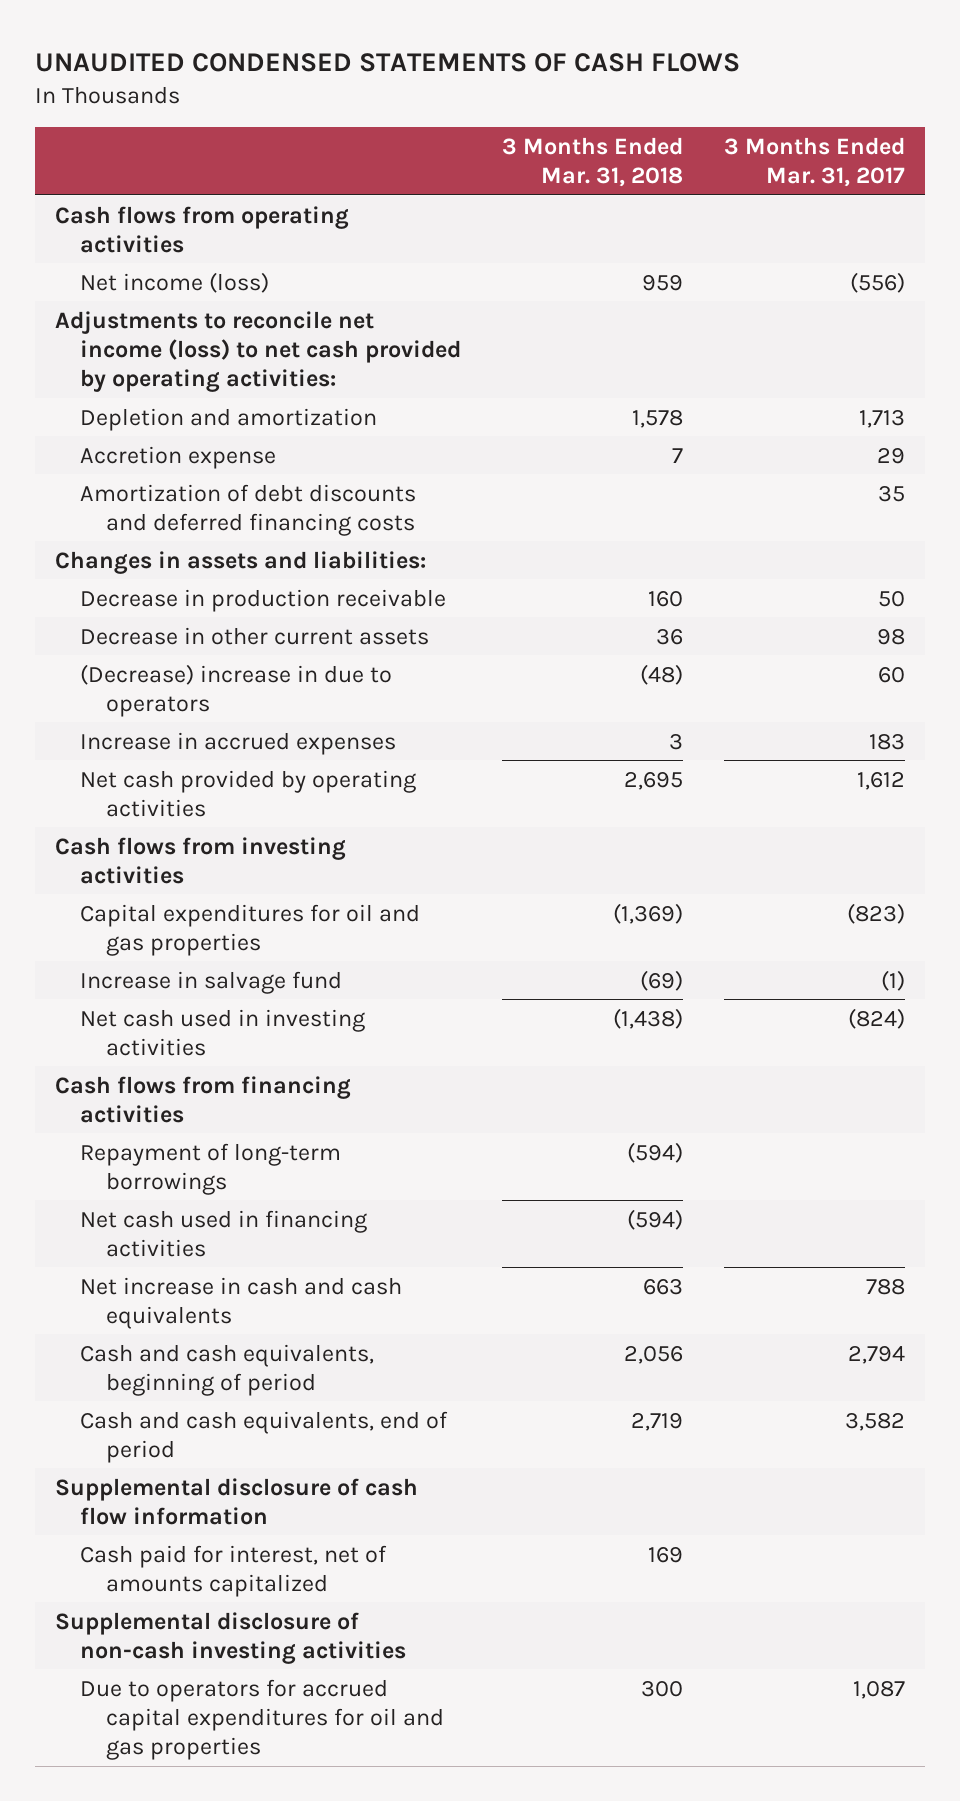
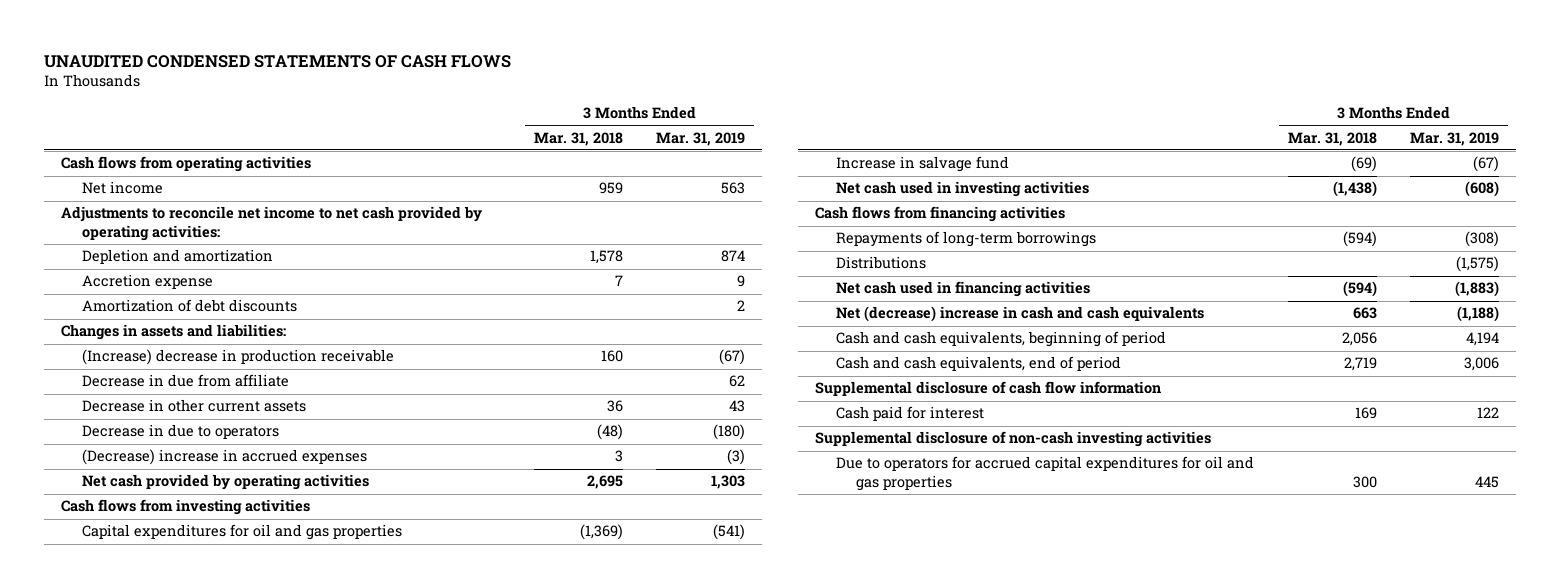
- | 3 Months Ended Mar. 31, 2018 | 3 Months Ended Mar. 31, 2017
+ | 3 Months Ended Mar. 31, 2018 | 3 Months Ended Mar. 31, 2019
- Net income (loss) | 959 | (556)
- Adjustments to reconcile net income (loss) to net cash provided by operating activities:
+ Net income | 959 | 563
+ Adjustments to reconcile net income to net cash provided by operating activities:
- Amortization of debt discounts and deferred financing costs | | 35
+ Amortization of debt discounts | | 2
- Decrease in production receivable | 160 | 50
+ (Increase) decrease in production receivable | 160 | (67)
+ Decrease in due from affiliate | | 62
- (Decrease) increase in due to operators | (48) | 60
- Increase in accrued expenses | 3 | 183
+ Decrease in due to operators | (48) | (180)
+ (Decrease) increase in accrued expenses | 3 | (3)
- Repayment of long-term borrowings | (594) |
+ Repayments of long-term borrowings | (594) | (308)
+ Distributions | | (1,575)
- Net increase in cash and cash equivalents | 663 | 788
+ Net (decrease) increase in cash and cash equivalents | 663 | (1,188)
- Cash paid for interest, net of amounts capitalized | 169 |
+ Cash paid for interest | 169 | 122

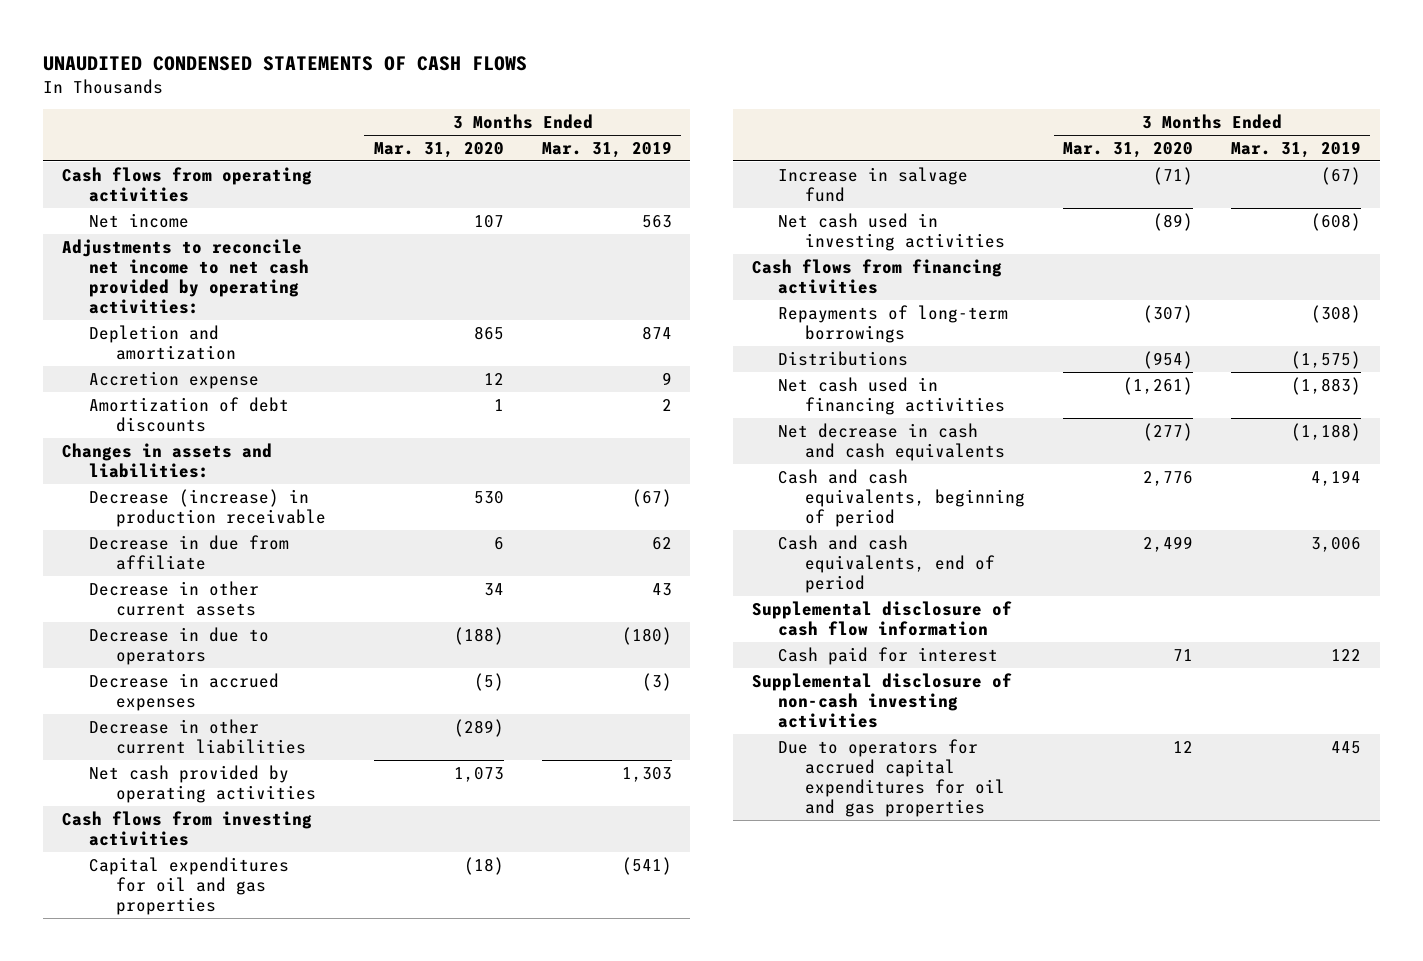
- | 3 Months Ended Mar. 31, 2018 | 3 Months Ended Mar. 31, 2019
+ | 3 Months Ended Mar. 31, 2020 | 3 Months Ended Mar. 31, 2019
- (Increase) decrease in production receivable | 160 | (67)
+ Decrease (increase) in production receivable | 530 | (67)
- (Decrease) increase in accrued expenses | 3 | (3)
+ Decrease in accrued expenses | (5) | (3)
+ Decrease in other current liabilities | (289) |
- Net (decrease) increase in cash and cash equivalents | 663 | (1,188)
+ Net decrease in cash and cash equivalents | (277) | (1,188)

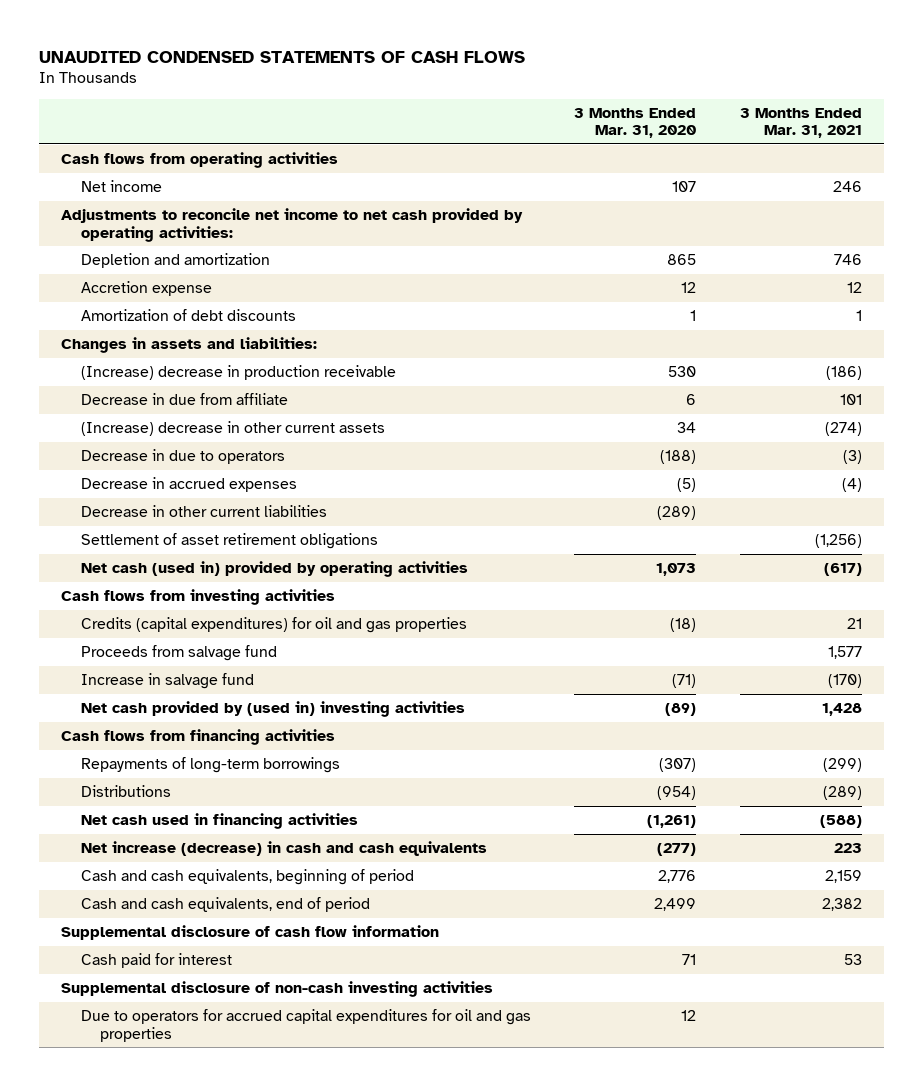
- | 3 Months Ended Mar. 31, 2020 | 3 Months Ended Mar. 31, 2019
+ | 3 Months Ended Mar. 31, 2020 | 3 Months Ended Mar. 31, 2021
- Decrease (increase) in production receivable | 530 | (67)
+ (Increase) decrease in production receivable | 530 | (186)
- Decrease in other current assets | 34 | 43
+ (Increase) decrease in other current assets | 34 | (274)
- Net cash provided by operating activities | 1,073 | 1,303
+ Settlement of asset retirement obligations | | (1,256)
+ Net cash (used in) provided by operating activities | 1,073 | (617)
- Capital expenditures for oil and gas properties | (18) | (541)
+ Credits (capital expenditures) for oil and gas properties | (18) | 21
+ Proceeds from salvage fund | | 1,577
- Net cash used in investing activities | (89) | (608)
+ Net cash provided by (used in) investing activities | (89) | 1,428
- Net decrease in cash and cash equivalents | (277) | (1,188)
+ Net increase (decrease) in cash and cash equivalents | (277) | 223

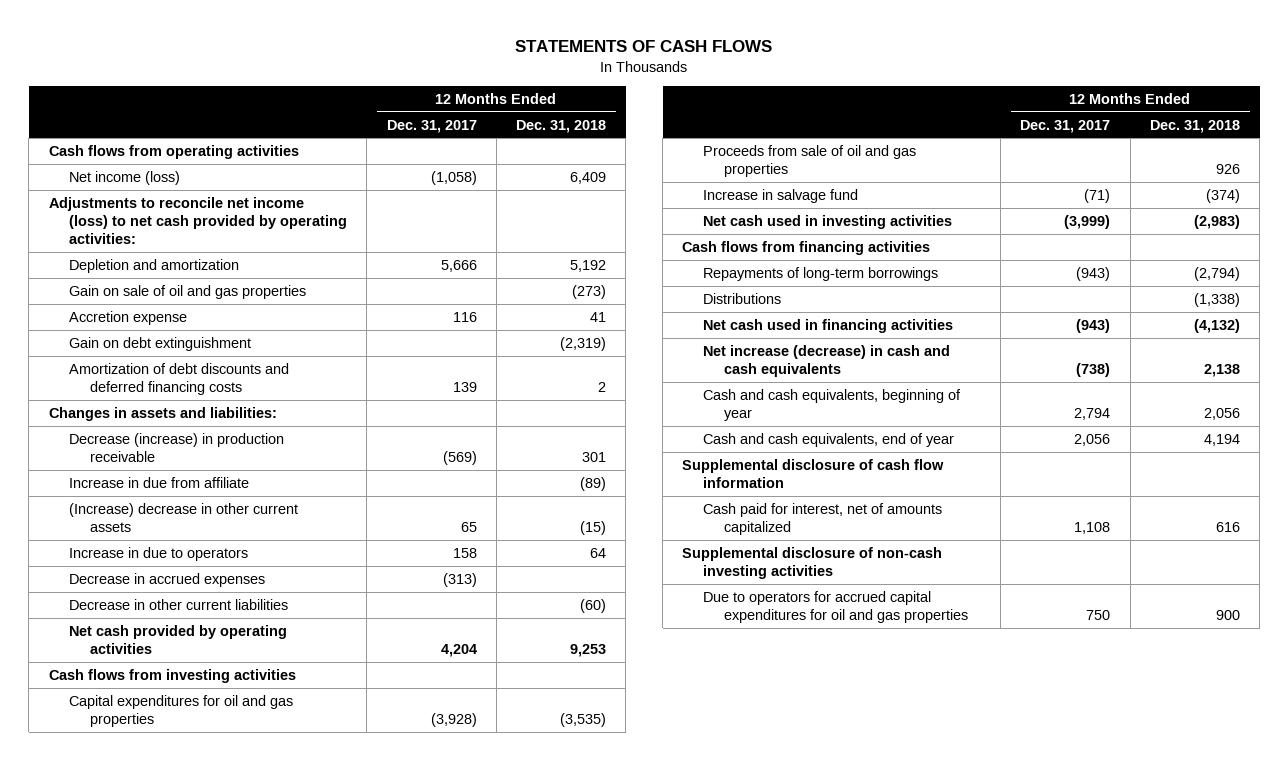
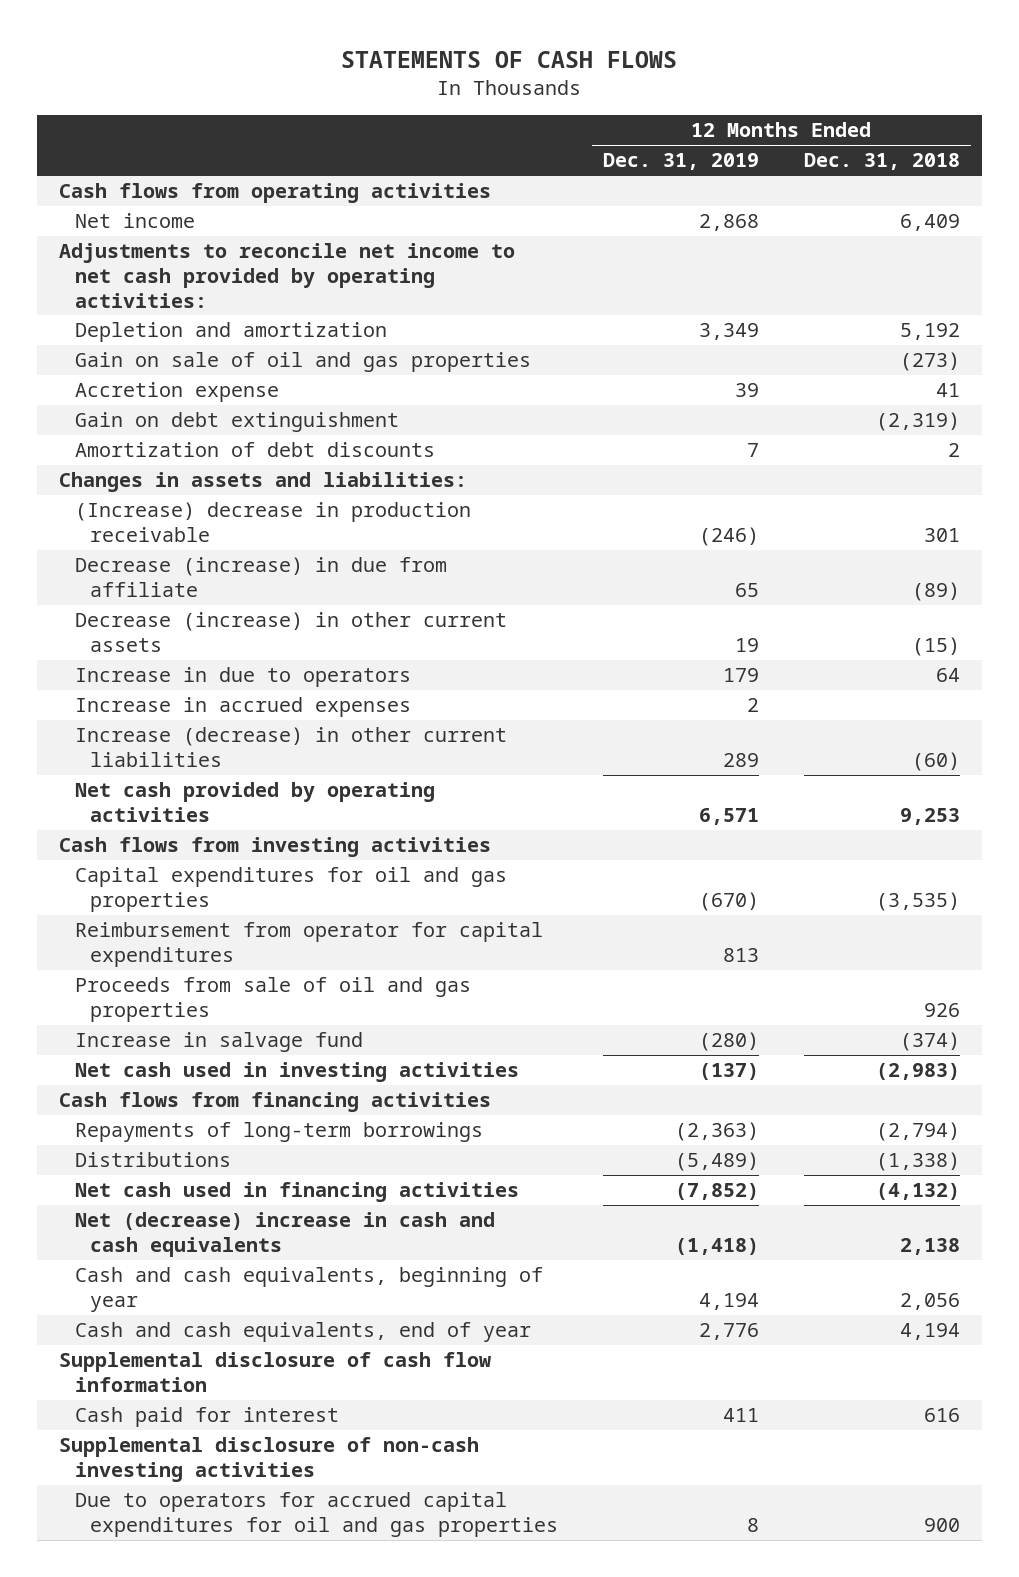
- | 12 Months Ended Dec. 31, 2017 | 12 Months Ended Dec. 31, 2018
+ | 12 Months Ended Dec. 31, 2019 | 12 Months Ended Dec. 31, 2018
- Net income (loss) | (1,058) | 6,409
- Adjustments to reconcile net income (loss) to net cash provided by operating activities:
+ Net income | 2,868 | 6,409
+ Adjustments to reconcile net income to net cash provided by operating activities:
- Amortization of debt discounts and deferred financing costs | 139 | 2
+ Amortization of debt discounts | 7 | 2
- Decrease (increase) in production receivable | (569) | 301
- Increase in due from affiliate | | (89)
- (Increase) decrease in other current assets | 65 | (15)
+ (Increase) decrease in production receivable | (246) | 301
+ Decrease (increase) in due from affiliate | 65 | (89)
+ Decrease (increase) in other current assets | 19 | (15)
- Decrease in accrued expenses | (313) |
- Decrease in other current liabilities | | (60)
+ Increase in accrued expenses | 2 |
+ Increase (decrease) in other current liabilities | 289 | (60)
+ Reimbursement from operator for capital expenditures | 813 |
- Net increase (decrease) in cash and cash equivalents | (738) | 2,138
+ Net (decrease) increase in cash and cash equivalents | (1,418) | 2,138
- Cash paid for interest, net of amounts capitalized | 1,108 | 616
+ Cash paid for interest | 411 | 616

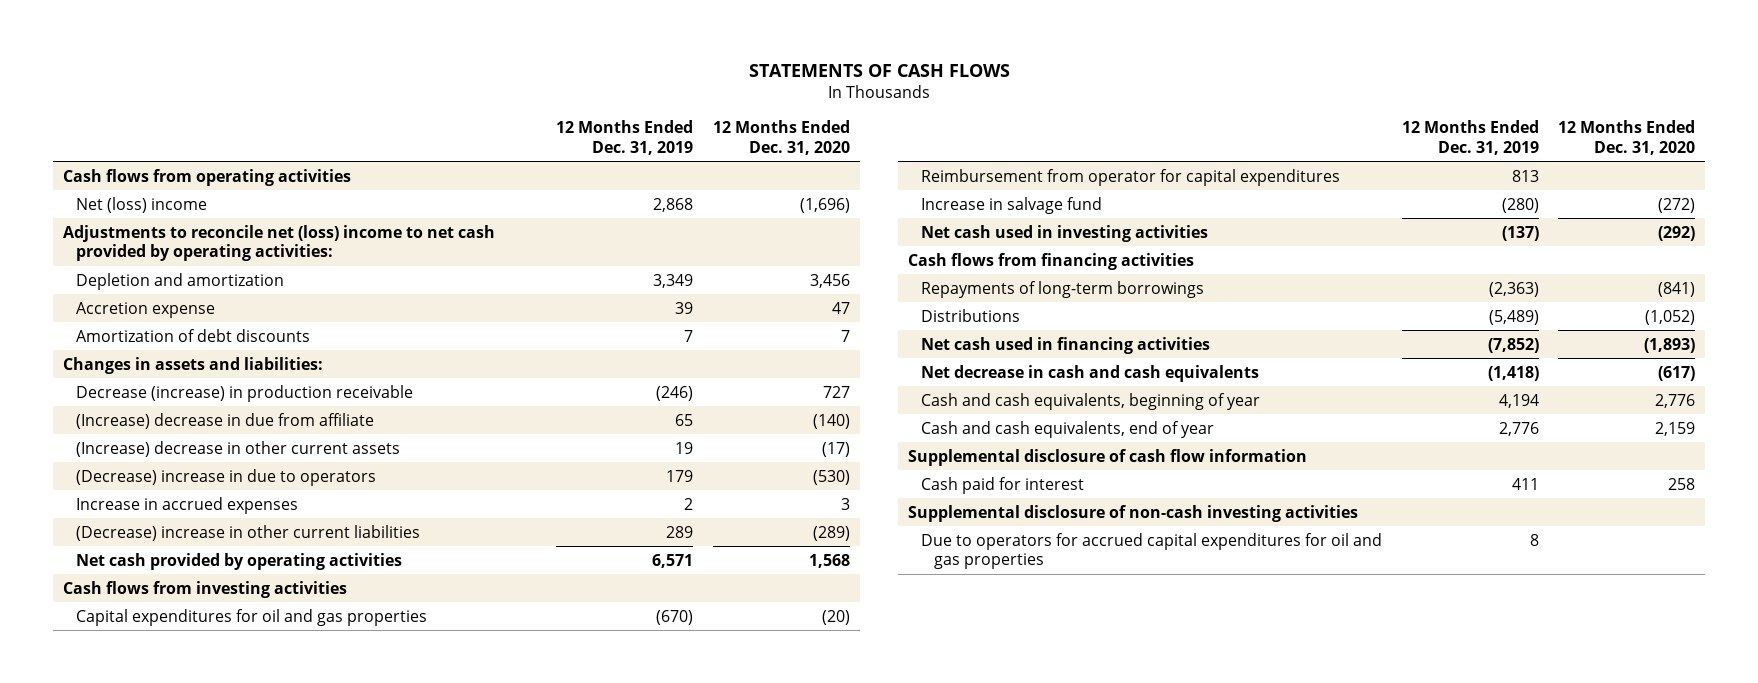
- | 12 Months Ended Dec. 31, 2019 | 12 Months Ended Dec. 31, 2018
+ | 12 Months Ended Dec. 31, 2019 | 12 Months Ended Dec. 31, 2020
- Net income | 2,868 | 6,409
- Adjustments to reconcile net income to net cash provided by operating activities:
+ Net (loss) income | 2,868 | (1,696)
+ Adjustments to reconcile net (loss) income to net cash provided by operating activities:
- Gain on sale of oil and gas properties | | (273)
- Gain on debt extinguishment | | (2,319)
- (Increase) decrease in production receivable | (246) | 301
- Decrease (increase) in due from affiliate | 65 | (89)
- Decrease (increase) in other current assets | 19 | (15)
- Increase in due to operators | 179 | 64
+ Decrease (increase) in production receivable | (246) | 727
+ (Increase) decrease in due from affiliate | 65 | (140)
+ (Increase) decrease in other current assets | 19 | (17)
+ (Decrease) increase in due to operators | 179 | (530)
- Increase (decrease) in other current liabilities | 289 | (60)
+ (Decrease) increase in other current liabilities | 289 | (289)
- Proceeds from sale of oil and gas properties | | 926
- Net (decrease) increase in cash and cash equivalents | (1,418) | 2,138
+ Net decrease in cash and cash equivalents | (1,418) | (617)

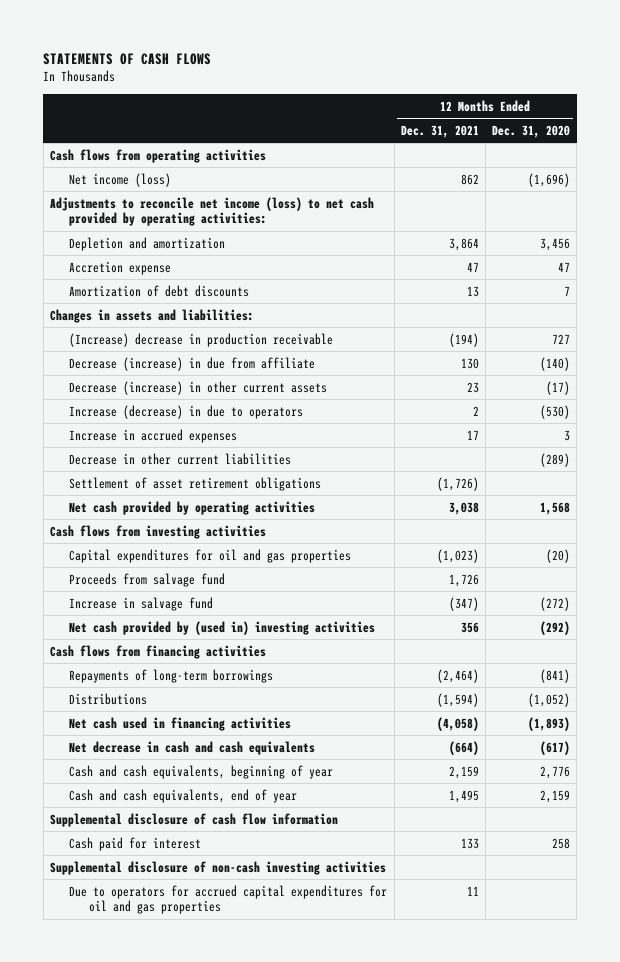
- | 12 Months Ended Dec. 31, 2019 | 12 Months Ended Dec. 31, 2020
+ | 12 Months Ended Dec. 31, 2021 | 12 Months Ended Dec. 31, 2020
- Net (loss) income | 2,868 | (1,696)
- Adjustments to reconcile net (loss) income to net cash provided by operating activities:
+ Net income (loss) | 862 | (1,696)
+ Adjustments to reconcile net income (loss) to net cash provided by operating activities:
- Decrease (increase) in production receivable | (246) | 727
- (Increase) decrease in due from affiliate | 65 | (140)
- (Increase) decrease in other current assets | 19 | (17)
- (Decrease) increase in due to operators | 179 | (530)
+ (Increase) decrease in production receivable | (194) | 727
+ Decrease (increase) in due from affiliate | 130 | (140)
+ Decrease (increase) in other current assets | 23 | (17)
+ Increase (decrease) in due to operators | 2 | (530)
- (Decrease) increase in other current liabilities | 289 | (289)
+ Decrease in other current liabilities | | (289)
+ Settlement of asset retirement obligations | (1,726) |
- Reimbursement from operator for capital expenditures | 813 |
+ Proceeds from salvage fund | 1,726 |
- Net cash used in investing activities | (137) | (292)
+ Net cash provided by (used in) investing activities | 356 | (292)

